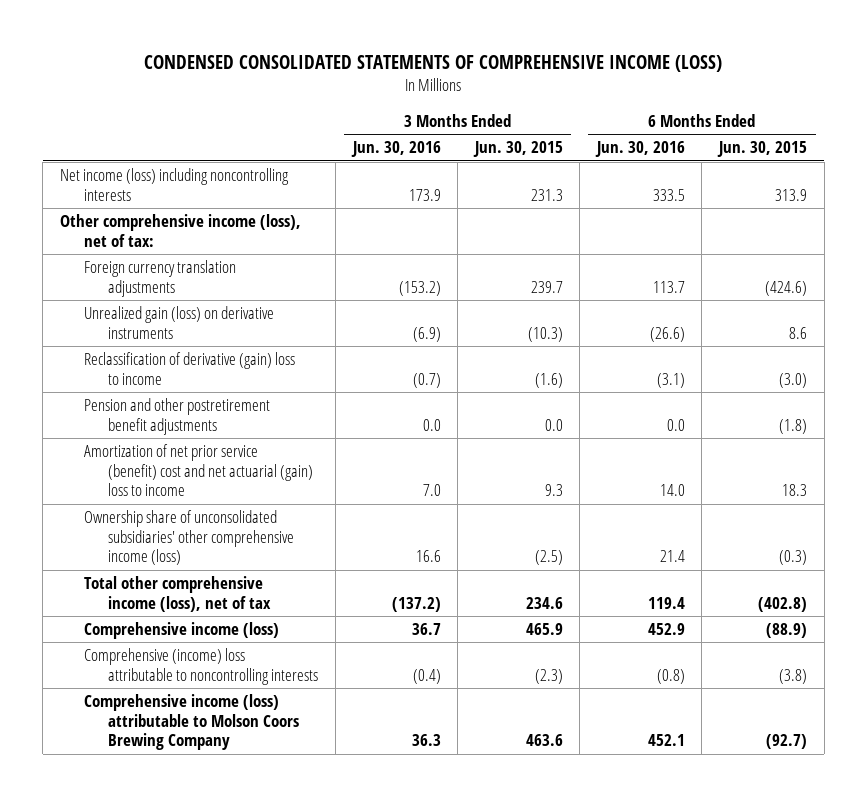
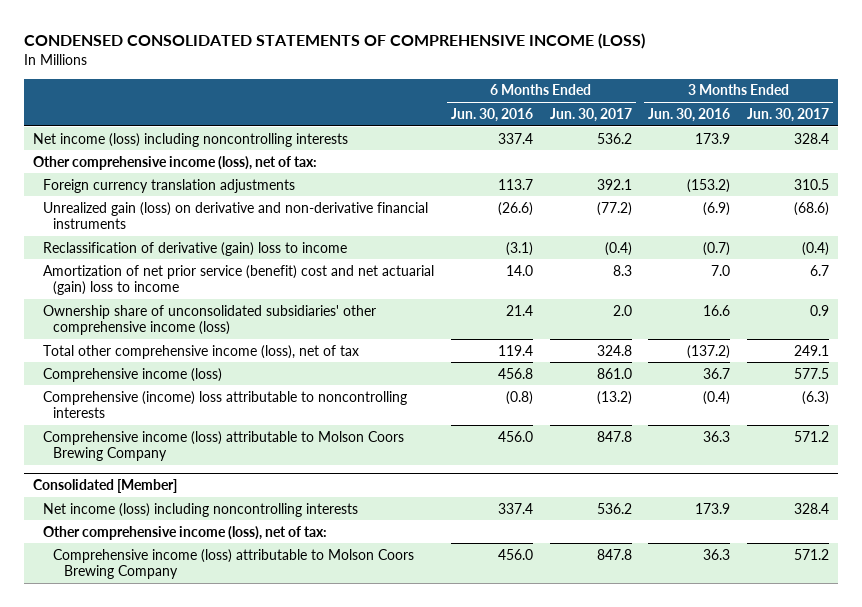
- | 3 Months Ended Jun. 30, 2016 | 3 Months Ended Jun. 30, 2015 | 6 Months Ended Jun. 30, 2016 | 6 Months Ended Jun. 30, 2015
+ | 6 Months Ended Jun. 30, 2016 | 6 Months Ended Jun. 30, 2017 | 3 Months Ended Jun. 30, 2016 | 3 Months Ended Jun. 30, 2017
- Net income (loss) including noncontrolling interests | 173.9 | 231.3 | 333.5 | 313.9
+ Net income (loss) including noncontrolling interests | 337.4 | 536.2 | 173.9 | 328.4
- Unrealized gain (loss) on derivative instruments | (6.9) | (10.3) | (26.6) | 8.6
+ Unrealized gain (loss) on derivative and non-derivative financial instruments | (26.6) | (77.2) | (6.9) | (68.6)
- Pension and other postretirement benefit adjustments | 0.0 | 0.0 | 0.0 | (1.8)
- Comprehensive income (loss) | 36.7 | 465.9 | 452.9 | (88.9)
+ Comprehensive income (loss) | 456.8 | 861.0 | 36.7 | 577.5
- Comprehensive income (loss) attributable to Molson Coors Brewing Company | 36.3 | 463.6 | 452.1 | (92.7)
+ Comprehensive income (loss) attributable to Molson Coors Brewing Company | 456.0 | 847.8 | 36.3 | 571.2
+ Consolidated [Member]
+ Net income (loss) including noncontrolling interests | 337.4 | 536.2 | 173.9 | 328.4
+ Other comprehensive income (loss), net of tax:
+ Comprehensive income (loss) attributable to Molson Coors Brewing Company | 456.0 | 847.8 | 36.3 | 571.2

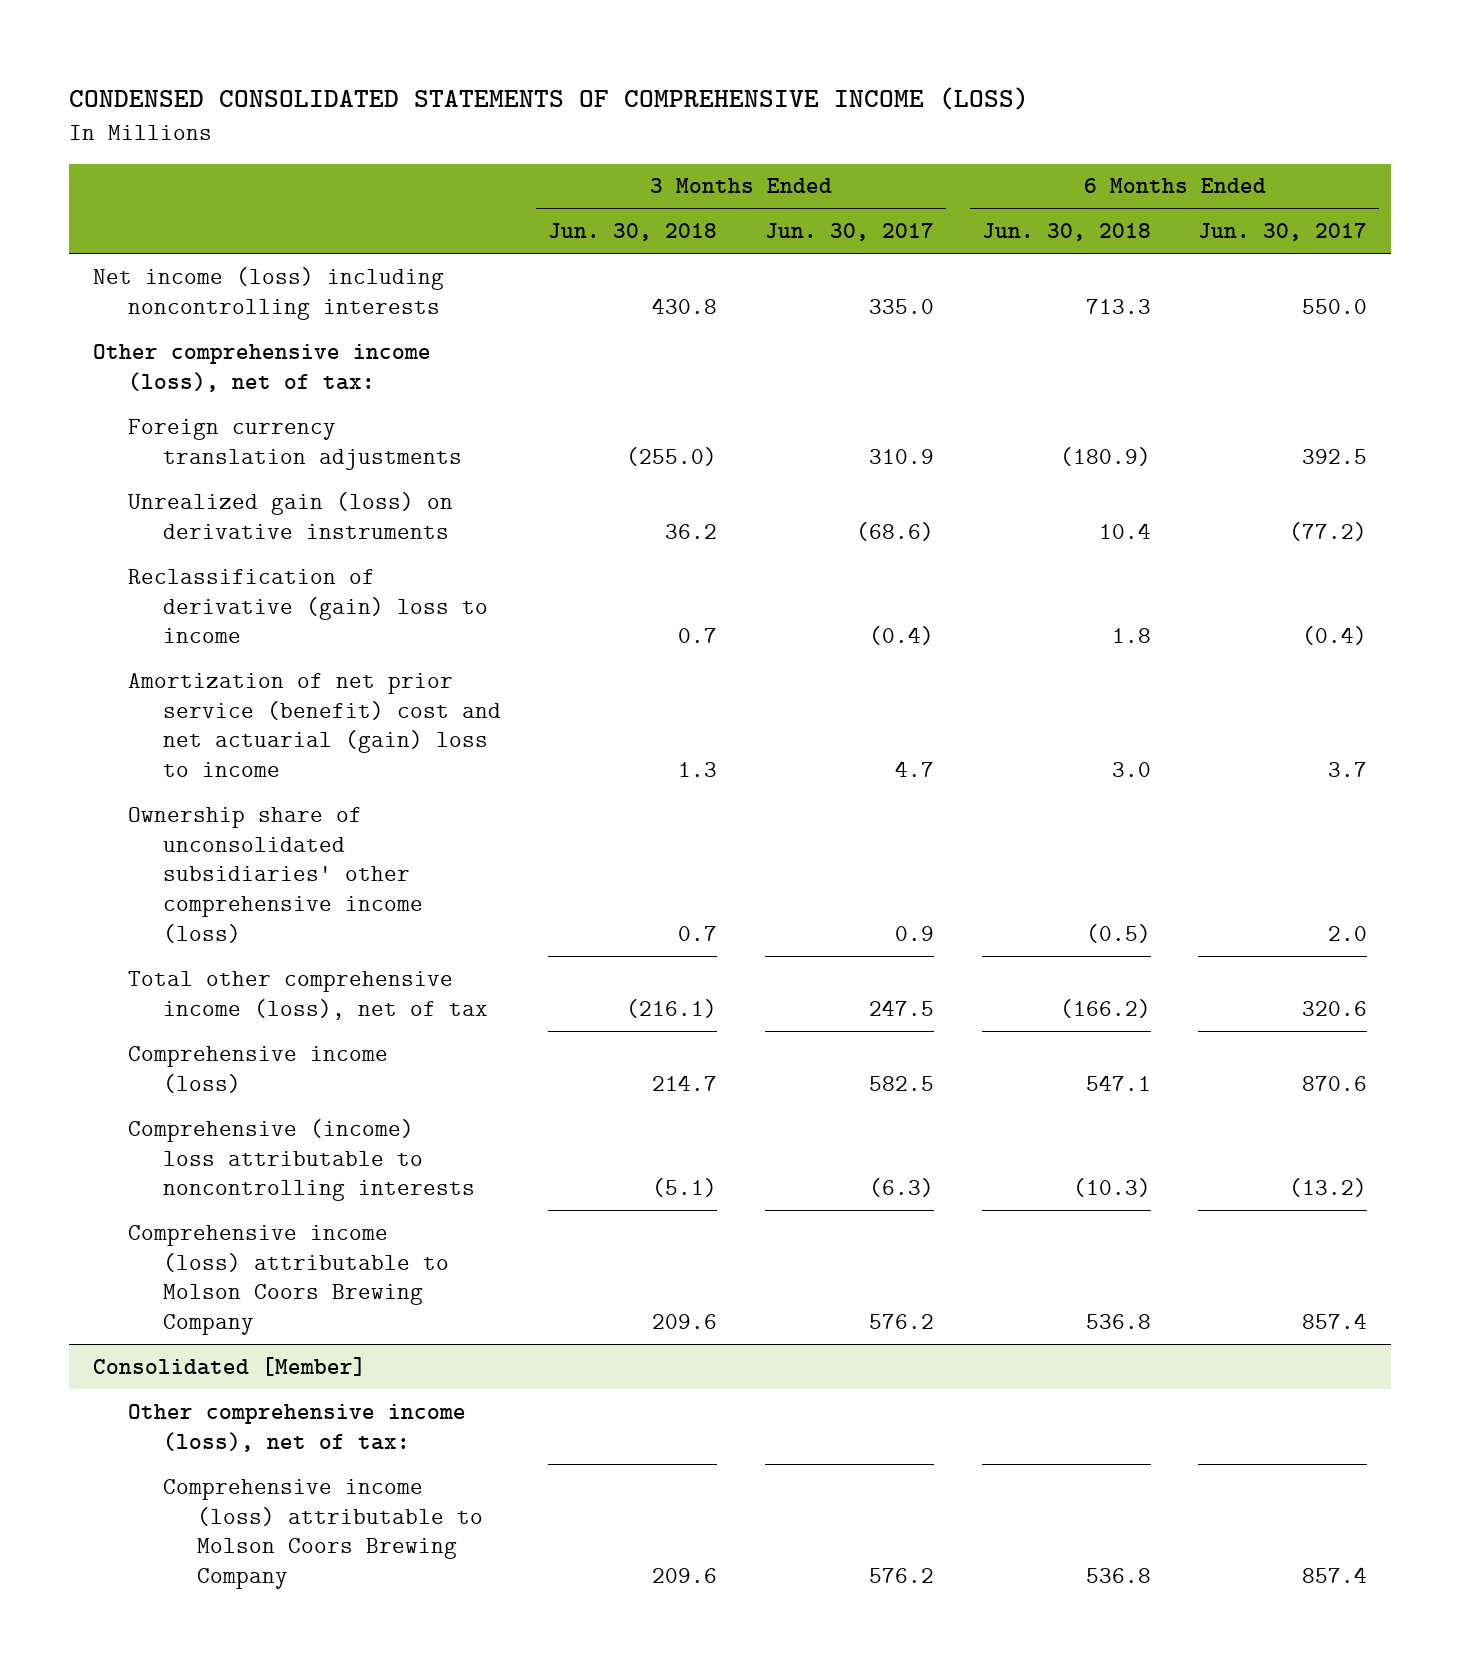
- | 6 Months Ended Jun. 30, 2016 | 6 Months Ended Jun. 30, 2017 | 3 Months Ended Jun. 30, 2016 | 3 Months Ended Jun. 30, 2017
+ | 3 Months Ended Jun. 30, 2018 | 3 Months Ended Jun. 30, 2017 | 6 Months Ended Jun. 30, 2018 | 6 Months Ended Jun. 30, 2017
- Net income (loss) including noncontrolling interests | 337.4 | 536.2 | 173.9 | 328.4
+ Net income (loss) including noncontrolling interests | 430.8 | 335.0 | 713.3 | 550.0
- Foreign currency translation adjustments | 113.7 | 392.1 | (153.2) | 310.5
- Unrealized gain (loss) on derivative and non-derivative financial instruments | (26.6) | (77.2) | (6.9) | (68.6)
+ Foreign currency translation adjustments | (255.0) | 310.9 | (180.9) | 392.5
+ Unrealized gain (loss) on derivative instruments | 36.2 | (68.6) | 10.4 | (77.2)
- Amortization of net prior service (benefit) cost and net actuarial (gain) loss to income | 14.0 | 8.3 | 7.0 | 6.7
+ Amortization of net prior service (benefit) cost and net actuarial (gain) loss to income | 1.3 | 4.7 | 3.0 | 3.7
- Total other comprehensive income (loss), net of tax | 119.4 | 324.8 | (137.2) | 249.1
- Comprehensive income (loss) | 456.8 | 861.0 | 36.7 | 577.5
+ Total other comprehensive income (loss), net of tax | (216.1) | 247.5 | (166.2) | 320.6
+ Comprehensive income (loss) | 214.7 | 582.5 | 547.1 | 870.6
- Comprehensive income (loss) attributable to Molson Coors Brewing Company | 456.0 | 847.8 | 36.3 | 571.2
+ Comprehensive income (loss) attributable to Molson Coors Brewing Company | 209.6 | 576.2 | 536.8 | 857.4
@ Consolidated [Member]
- Net income (loss) including noncontrolling interests | 337.4 | 536.2 | 173.9 | 328.4
- Comprehensive income (loss) attributable to Molson Coors Brewing Company | 456.0 | 847.8 | 36.3 | 571.2
+ Comprehensive income (loss) attributable to Molson Coors Brewing Company | 209.6 | 576.2 | 536.8 | 857.4

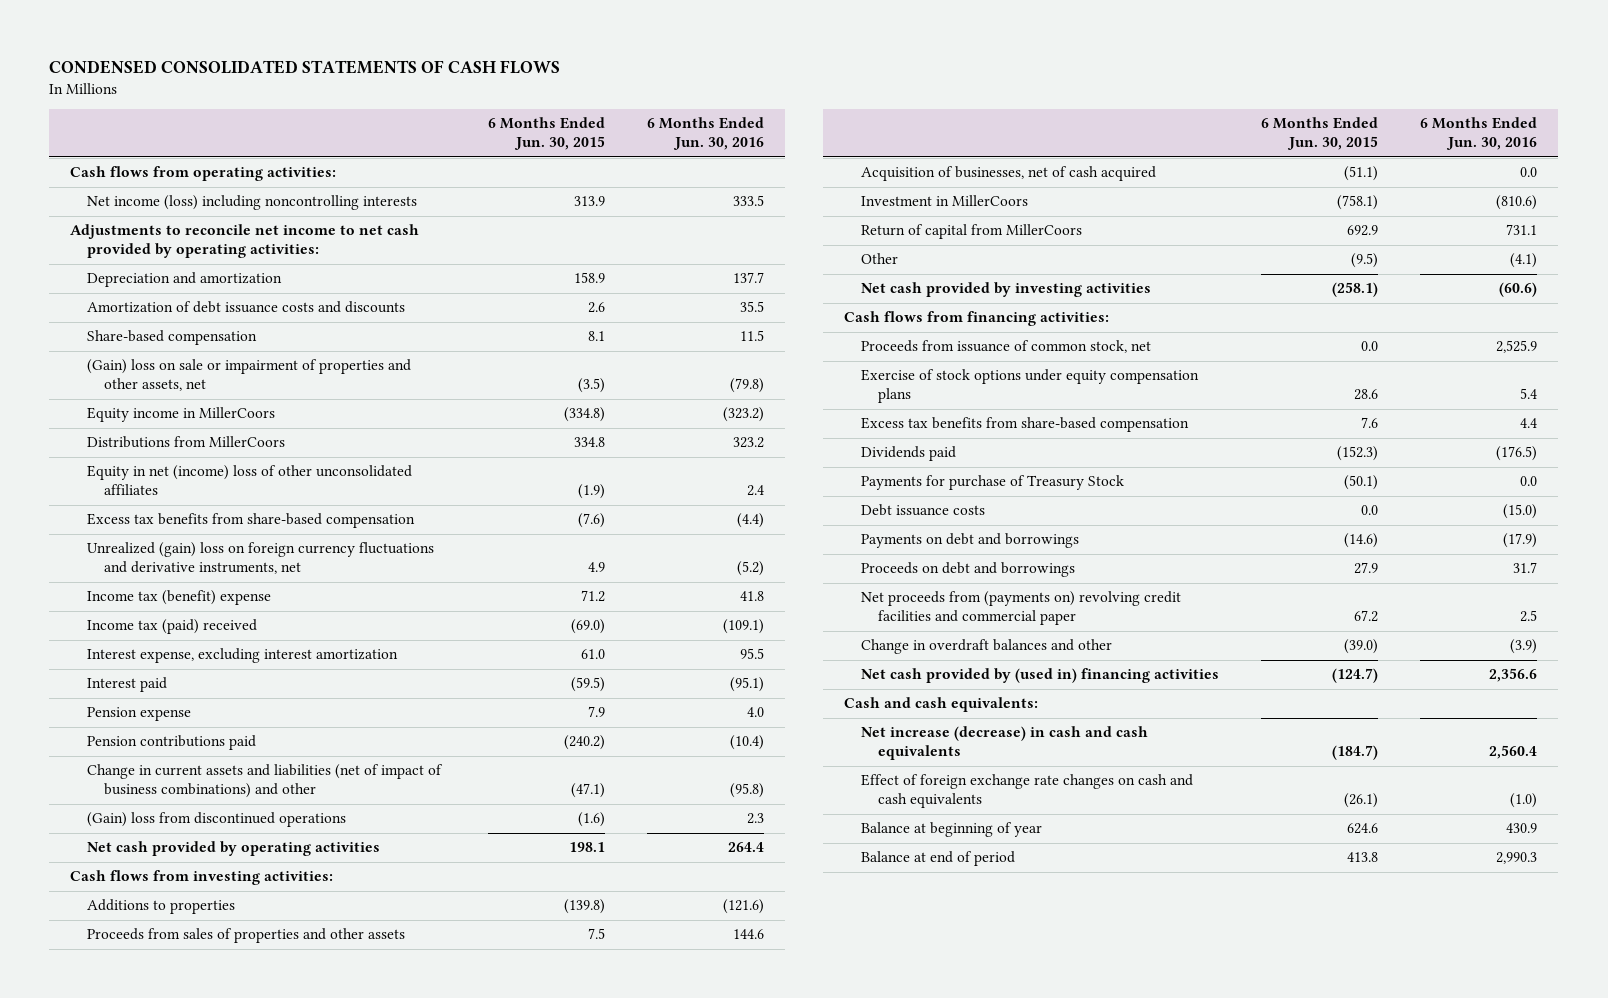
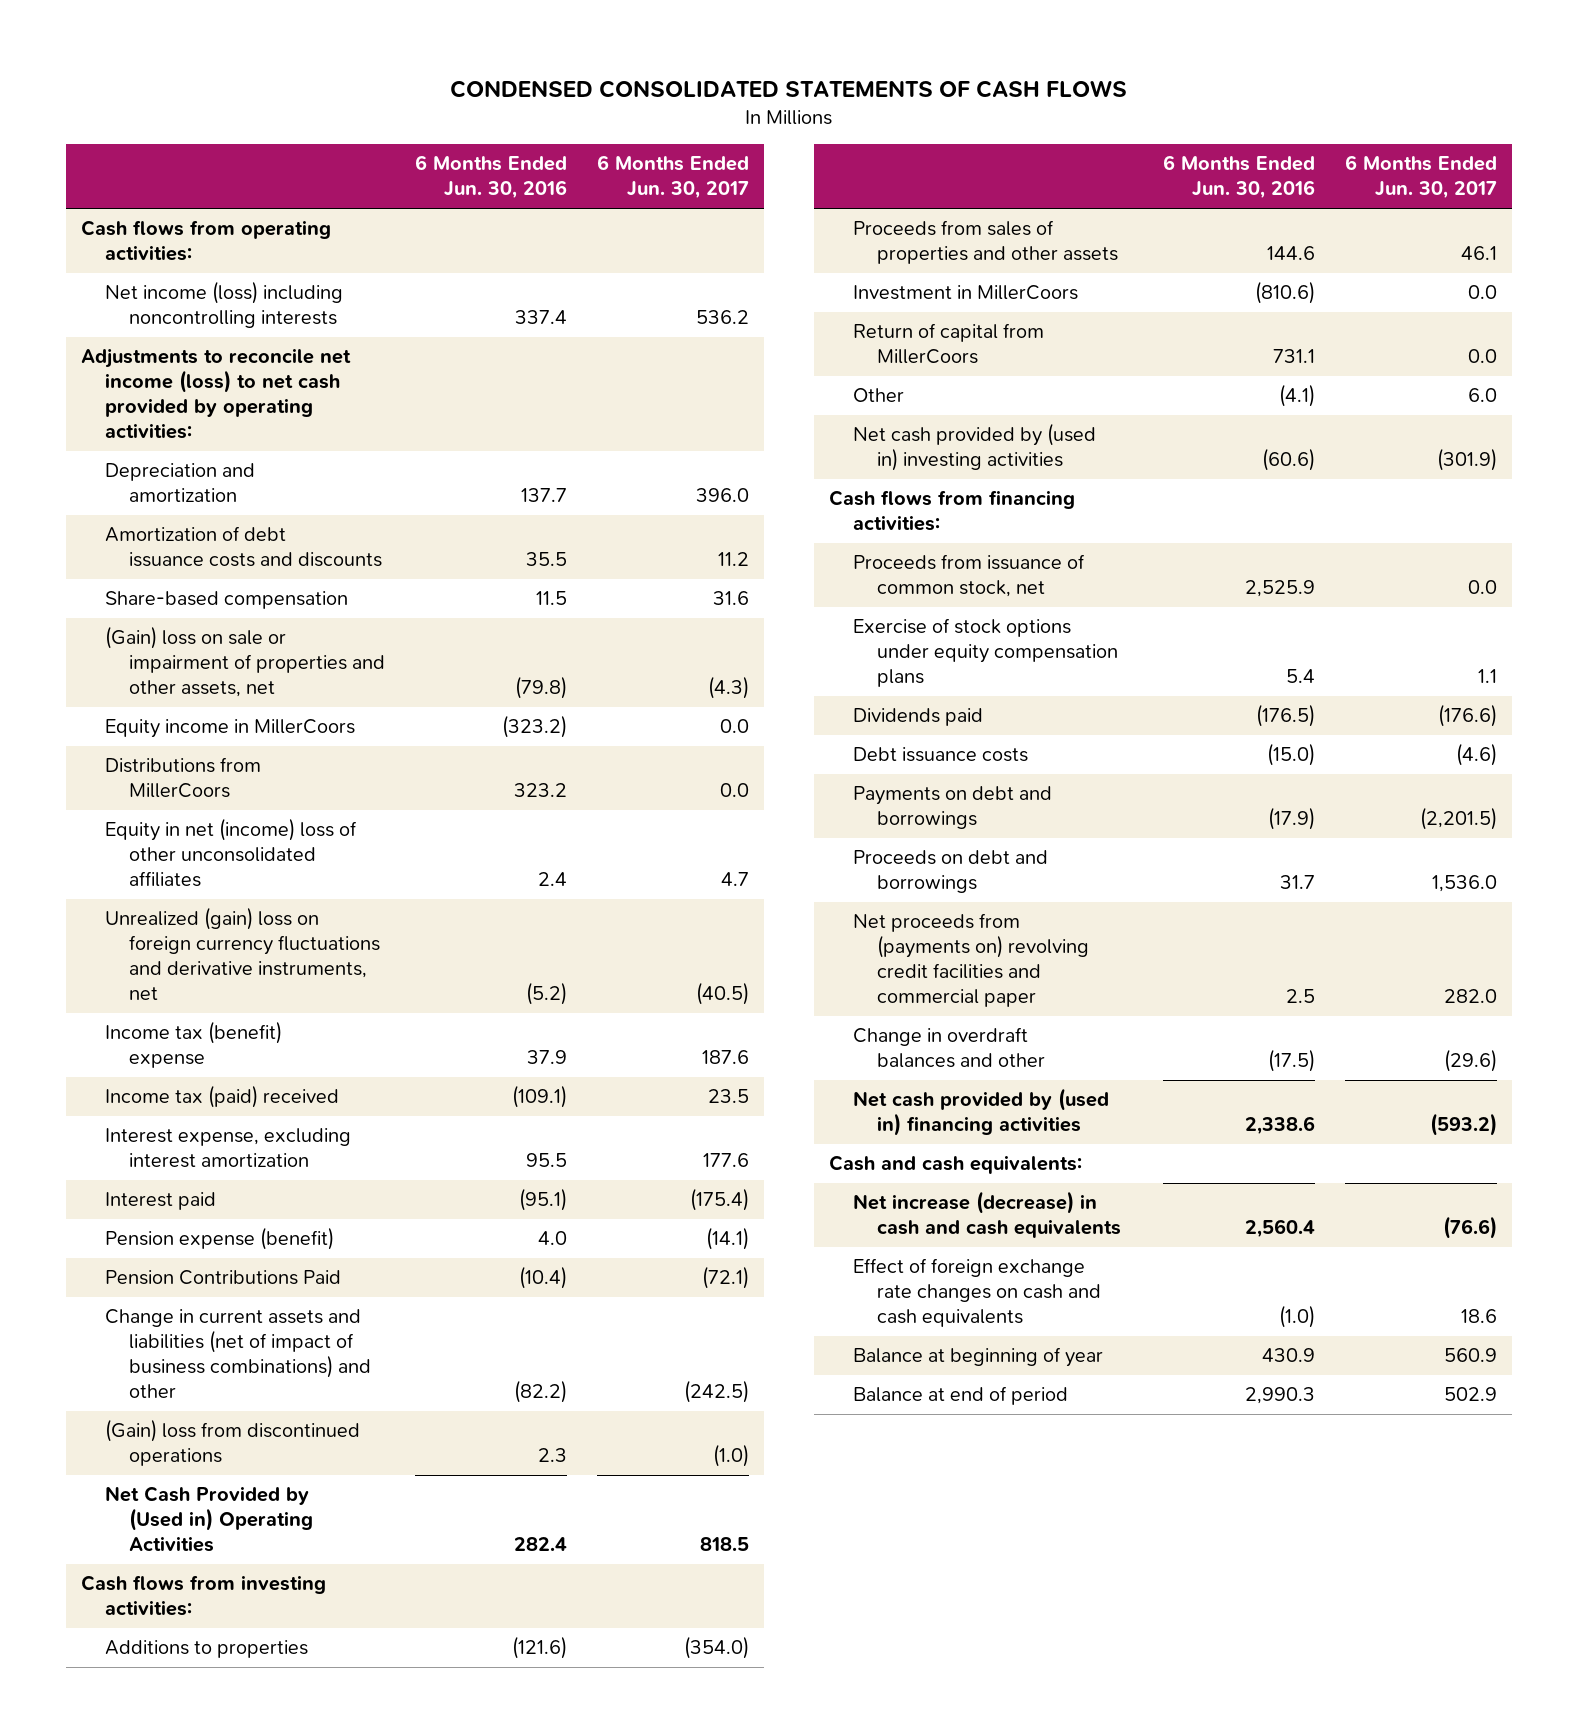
- | 6 Months Ended Jun. 30, 2015 | 6 Months Ended Jun. 30, 2016
+ | 6 Months Ended Jun. 30, 2016 | 6 Months Ended Jun. 30, 2017
- Net income (loss) including noncontrolling interests | 313.9 | 333.5
- Adjustments to reconcile net income to net cash provided by operating activities:
+ Net income (loss) including noncontrolling interests | 337.4 | 536.2
+ Adjustments to reconcile net income (loss) to net cash provided by operating activities:
- Excess tax benefits from share-based compensation | (7.6) | (4.4)
- Income tax (benefit) expense | 71.2 | 41.8
+ Income tax (benefit) expense | 37.9 | 187.6
- Pension expense | 7.9 | 4.0
- Pension contributions paid | (240.2) | (10.4)
- Change in current assets and liabilities (net of impact of business combinations) and other | (47.1) | (95.8)
+ Pension expense (benefit) | 4.0 | (14.1)
+ Pension Contributions Paid | (10.4) | (72.1)
+ Change in current assets and liabilities (net of impact of business combinations) and other | (82.2) | (242.5)
- Net cash provided by operating activities | 198.1 | 264.4
+ Net Cash Provided by (Used in) Operating Activities | 282.4 | 818.5
- Acquisition of businesses, net of cash acquired | (51.1) | 0.0
- Net cash provided by investing activities | (258.1) | (60.6)
+ Net cash provided by (used in) investing activities | (60.6) | (301.9)
- Excess tax benefits from share-based compensation | 7.6 | 4.4
- Payments for purchase of Treasury Stock | (50.1) | 0.0
- Change in overdraft balances and other | (39.0) | (3.9)
- Net cash provided by (used in) financing activities | (124.7) | 2,356.6
+ Change in overdraft balances and other | (17.5) | (29.6)
+ Net cash provided by (used in) financing activities | 2,338.6 | (593.2)

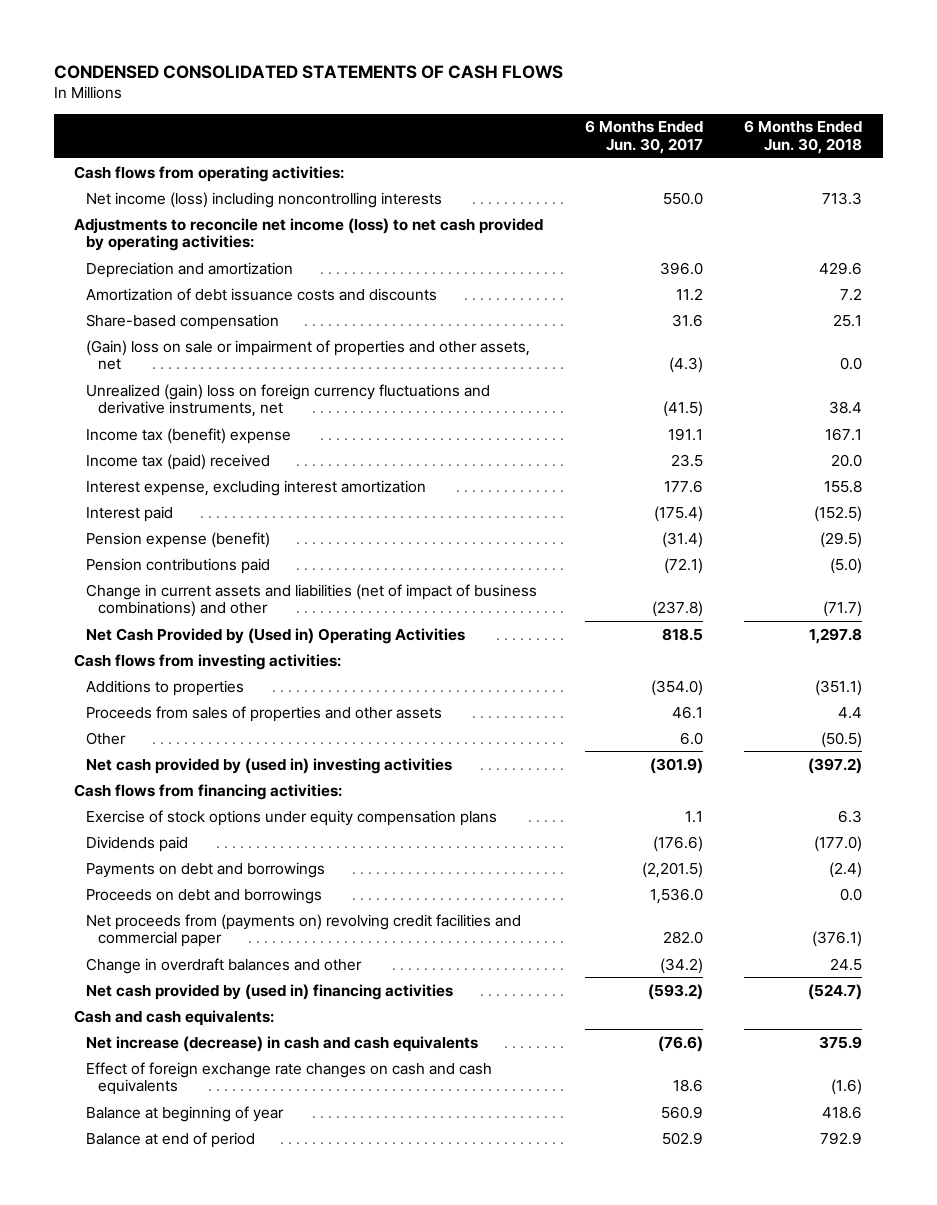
- | 6 Months Ended Jun. 30, 2016 | 6 Months Ended Jun. 30, 2017
+ | 6 Months Ended Jun. 30, 2017 | 6 Months Ended Jun. 30, 2018
- Net income (loss) including noncontrolling interests | 337.4 | 536.2
+ Net income (loss) including noncontrolling interests | 550.0 | 713.3
- Equity income in MillerCoors | (323.2) | 0.0
- Distributions from MillerCoors | 323.2 | 0.0
- Equity in net (income) loss of other unconsolidated affiliates | 2.4 | 4.7
- Unrealized (gain) loss on foreign currency fluctuations and derivative instruments, net | (5.2) | (40.5)
- Income tax (benefit) expense | 37.9 | 187.6
+ Unrealized (gain) loss on foreign currency fluctuations and derivative instruments, net | (41.5) | 38.4
+ Income tax (benefit) expense | 191.1 | 167.1
- Pension expense (benefit) | 4.0 | (14.1)
- Pension Contributions Paid | (10.4) | (72.1)
- Change in current assets and liabilities (net of impact of business combinations) and other | (82.2) | (242.5)
- (Gain) loss from discontinued operations | 2.3 | (1.0)
+ Pension expense (benefit) | (31.4) | (29.5)
+ Pension contributions paid | (72.1) | (5.0)
+ Change in current assets and liabilities (net of impact of business combinations) and other | (237.8) | (71.7)
- Investment in MillerCoors | (810.6) | 0.0
- Return of capital from MillerCoors | 731.1 | 0.0
- Proceeds from issuance of common stock, net | 2,525.9 | 0.0
- Debt issuance costs | (15.0) | (4.6)
- Change in overdraft balances and other | (17.5) | (29.6)
+ Change in overdraft balances and other | (34.2) | 24.5

